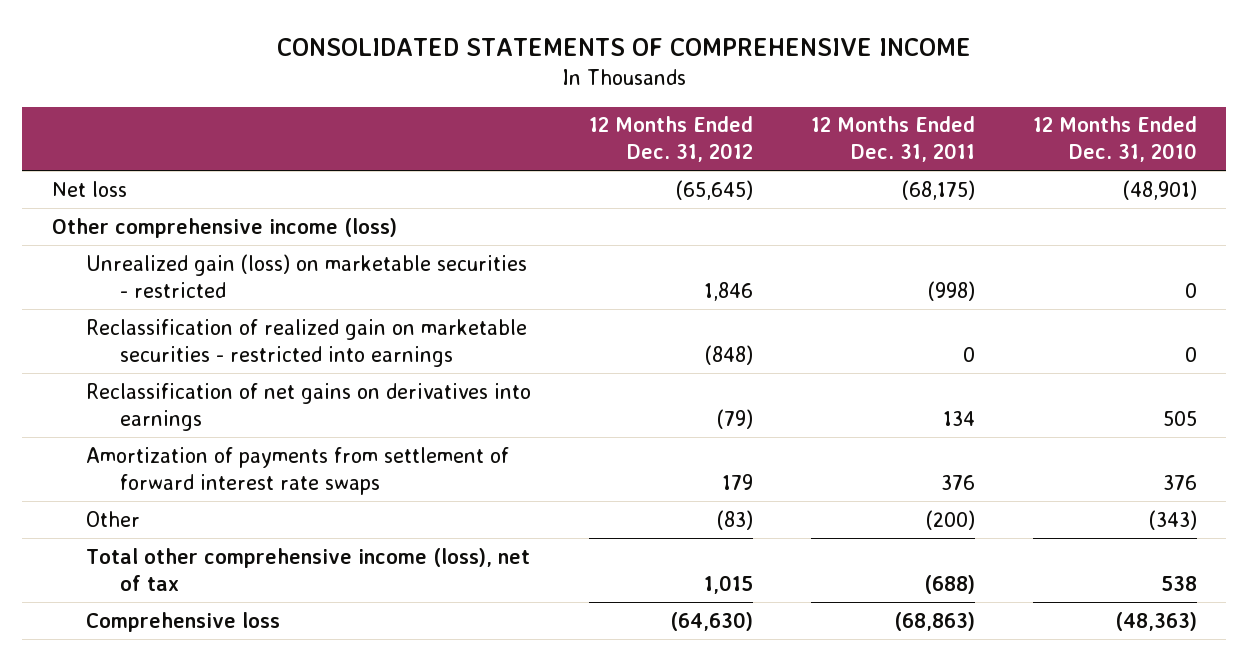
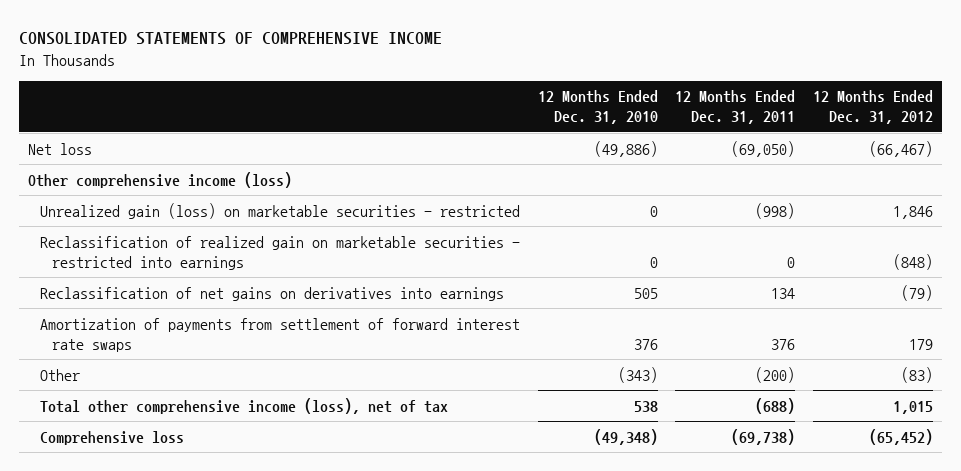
- | 12 Months Ended Dec. 31, 2012 | 12 Months Ended Dec. 31, 2011 | 12 Months Ended Dec. 31, 2010
+ | 12 Months Ended Dec. 31, 2010 | 12 Months Ended Dec. 31, 2011 | 12 Months Ended Dec. 31, 2012
- Net loss | (65,645) | (68,175) | (48,901)
+ Net loss | (49,886) | (69,050) | (66,467)
- Comprehensive loss | (64,630) | (68,863) | (48,363)
+ Comprehensive loss | (49,348) | (69,738) | (65,452)

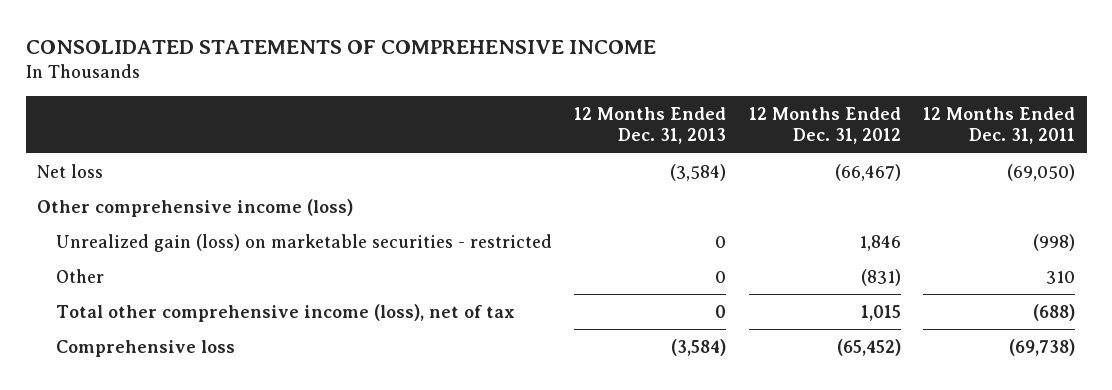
- | 12 Months Ended Dec. 31, 2010 | 12 Months Ended Dec. 31, 2011 | 12 Months Ended Dec. 31, 2012
+ | 12 Months Ended Dec. 31, 2013 | 12 Months Ended Dec. 31, 2012 | 12 Months Ended Dec. 31, 2011
- Reclassification of realized gain on marketable securities - restricted into earnings | 0 | 0 | (848)
- Reclassification of net gains on derivatives into earnings | 505 | 134 | (79)
- Amortization of payments from settlement of forward interest rate swaps | 376 | 376 | 179
- Other | (343) | (200) | (83)
+ Other | 0 | (831) | 310

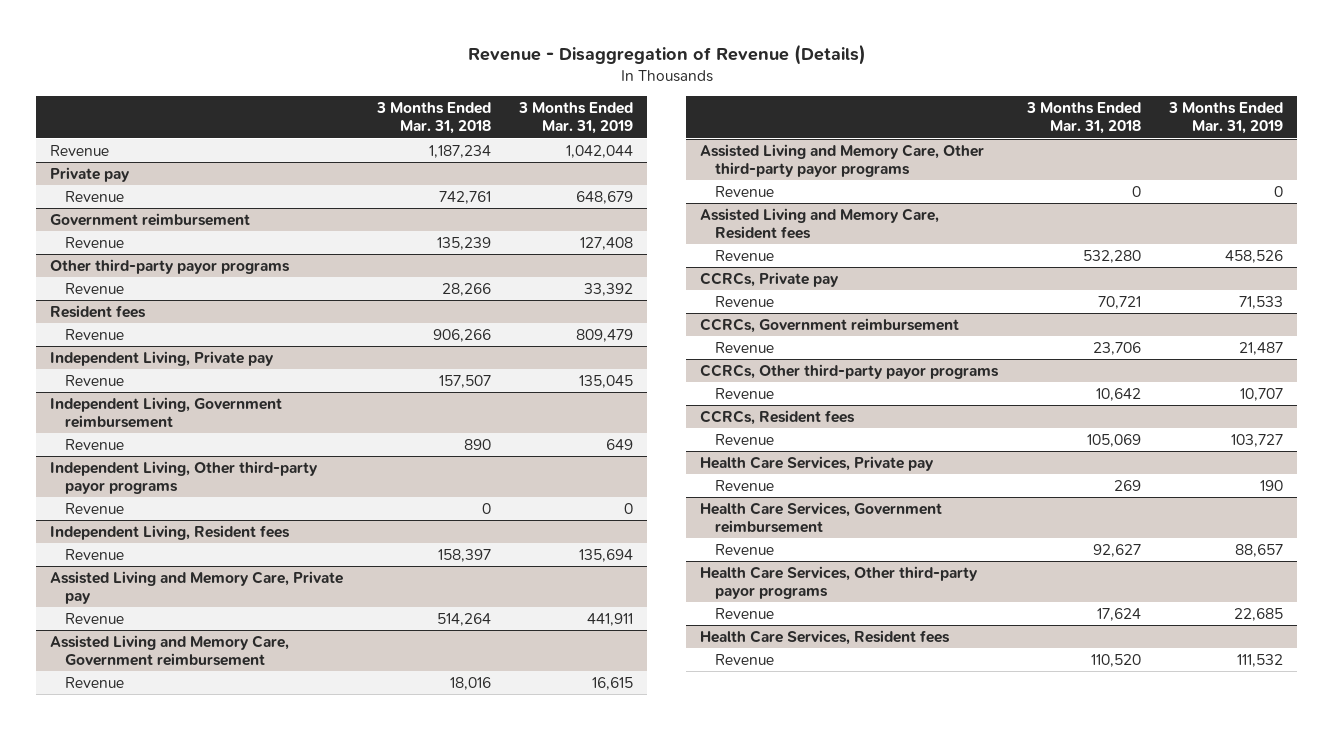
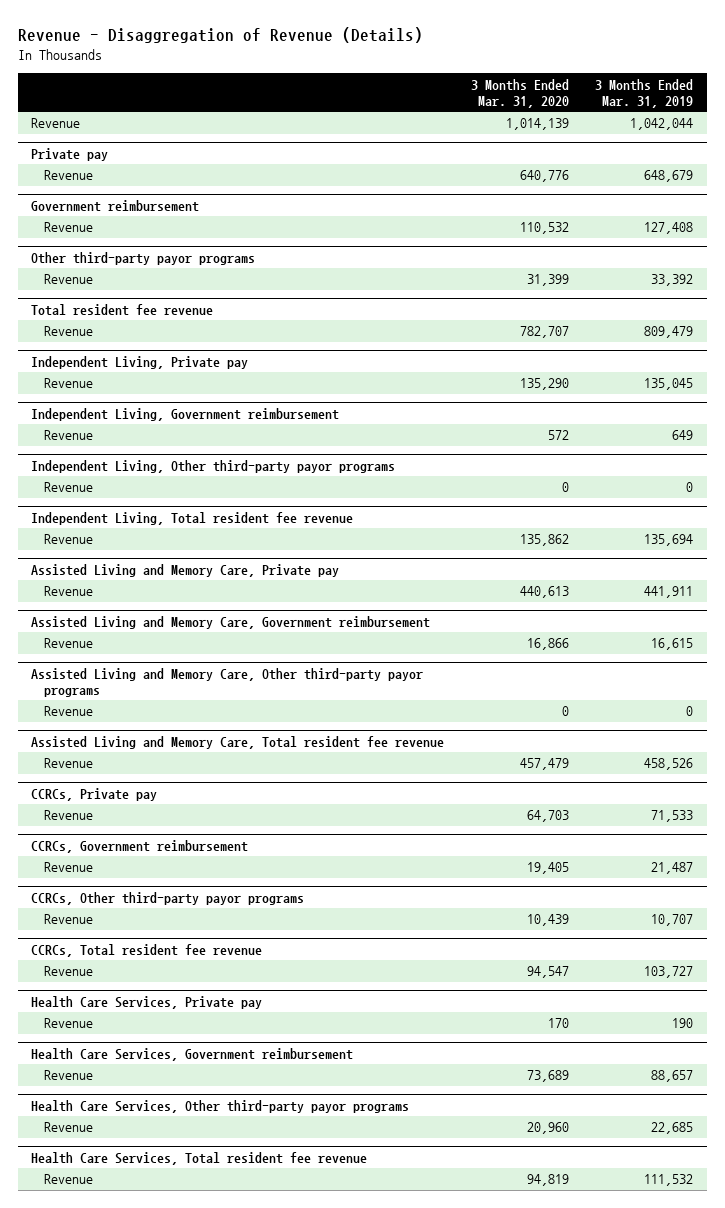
- | 3 Months Ended Mar. 31, 2018 | 3 Months Ended Mar. 31, 2019
+ | 3 Months Ended Mar. 31, 2020 | 3 Months Ended Mar. 31, 2019
- Resident fees
+ Total resident fee revenue
- Independent Living, Resident fees
+ Independent Living, Total resident fee revenue
- Assisted Living and Memory Care, Resident fees
+ Assisted Living and Memory Care, Total resident fee revenue
- CCRCs, Resident fees
+ CCRCs, Total resident fee revenue
- Health Care Services, Resident fees
+ Health Care Services, Total resident fee revenue

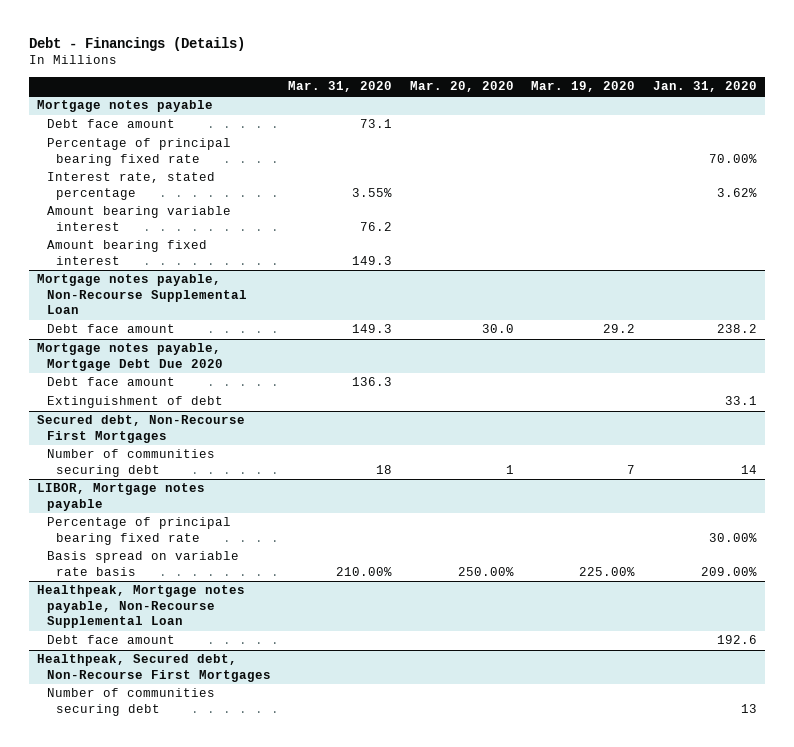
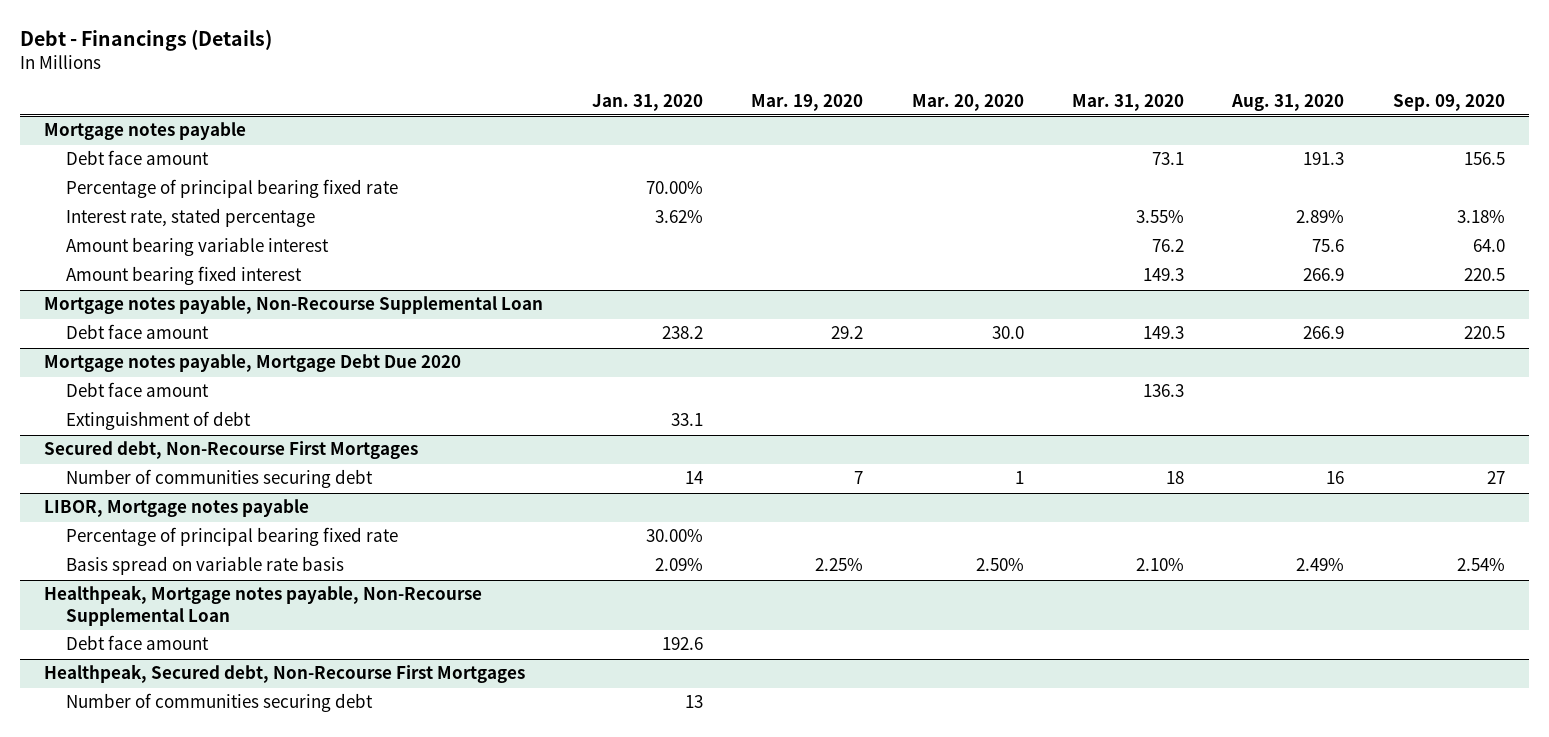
- | Mar. 31, 2020 | Mar. 20, 2020 | Mar. 19, 2020 | Jan. 31, 2020
+ | Jan. 31, 2020 | Mar. 19, 2020 | Mar. 20, 2020 | Mar. 31, 2020 | Aug. 31, 2020 | Sep. 09, 2020
@ LIBOR, Mortgage notes payable
- Basis spread on variable rate basis | 210.00% | 250.00% | 225.00% | 209.00%
+ Basis spread on variable rate basis | 2.09% | 2.25% | 2.50% | 2.10% | 2.49% | 2.54%

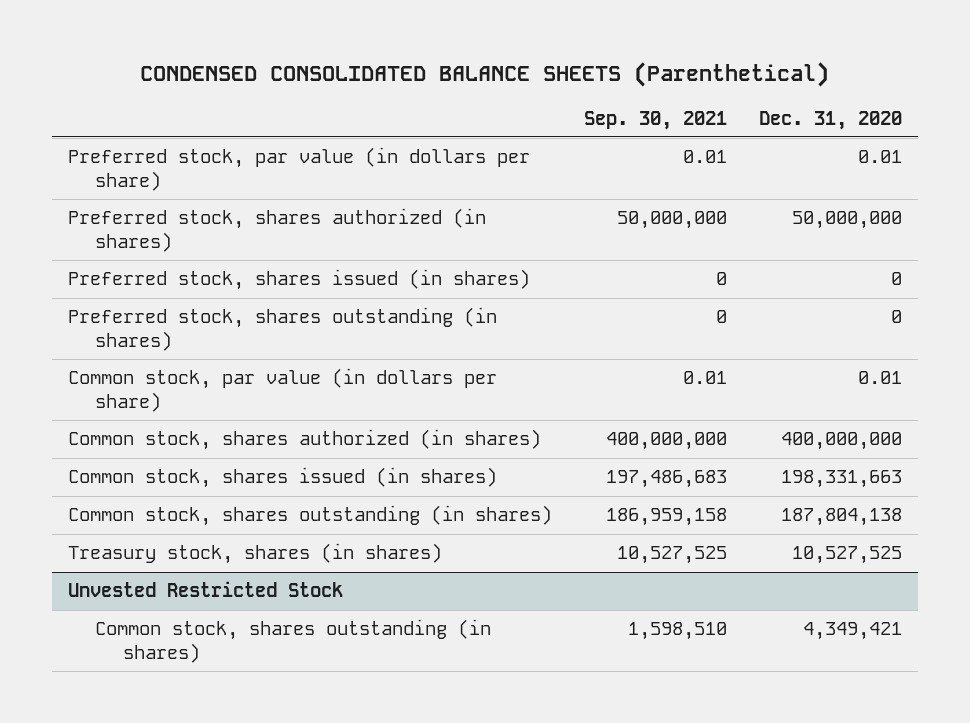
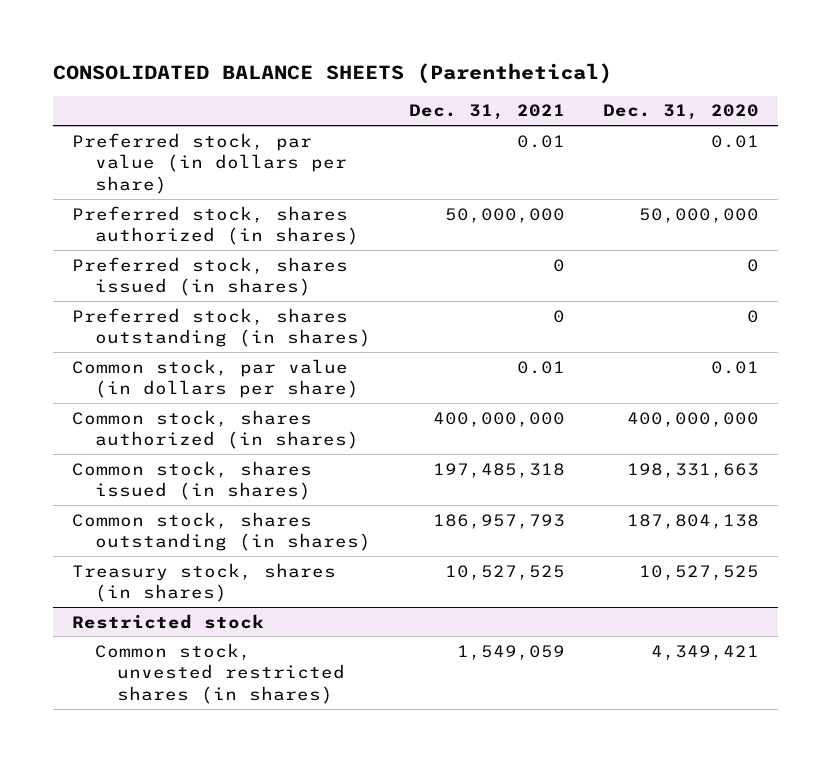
- CONDENSED CONSOLIDATED BALANCE SHEETS (Parenthetical)
+ CONSOLIDATED BALANCE SHEETS (Parenthetical)
- | Sep. 30, 2021 | Dec. 31, 2020
+ | Dec. 31, 2021 | Dec. 31, 2020
- Unvested Restricted Stock
- Common stock, shares outstanding (in shares) | 1,598,510 | 4,349,421
+ Restricted stock
+ Common stock, unvested restricted shares (in shares) | 1,549,059 | 4,349,421

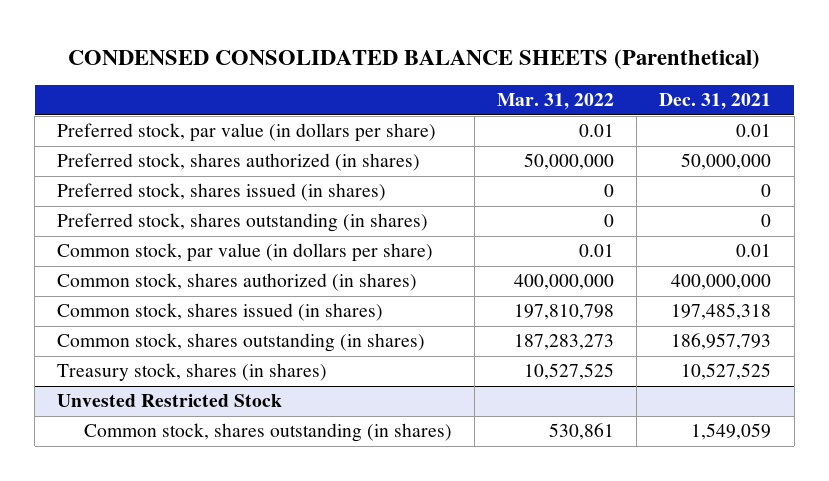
- CONSOLIDATED BALANCE SHEETS (Parenthetical)
+ CONDENSED CONSOLIDATED BALANCE SHEETS (Parenthetical)
- | Dec. 31, 2021 | Dec. 31, 2020
+ | Mar. 31, 2022 | Dec. 31, 2021
- Restricted stock
- Common stock, unvested restricted shares (in shares) | 1,549,059 | 4,349,421
+ Unvested Restricted Stock
+ Common stock, shares outstanding (in shares) | 530,861 | 1,549,059

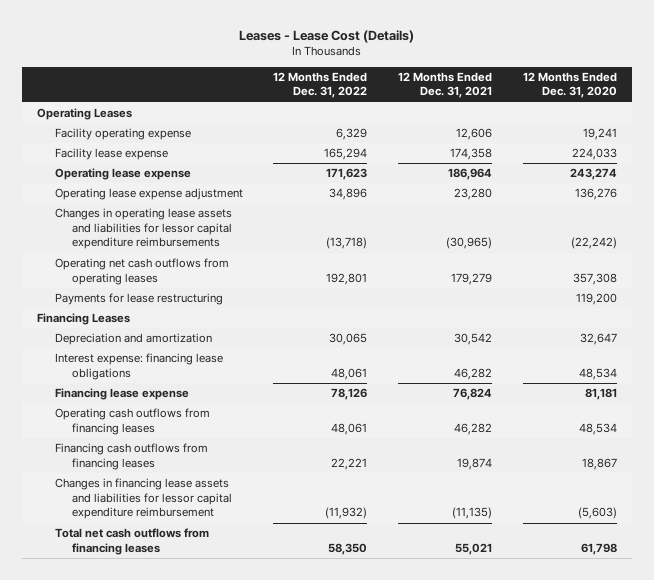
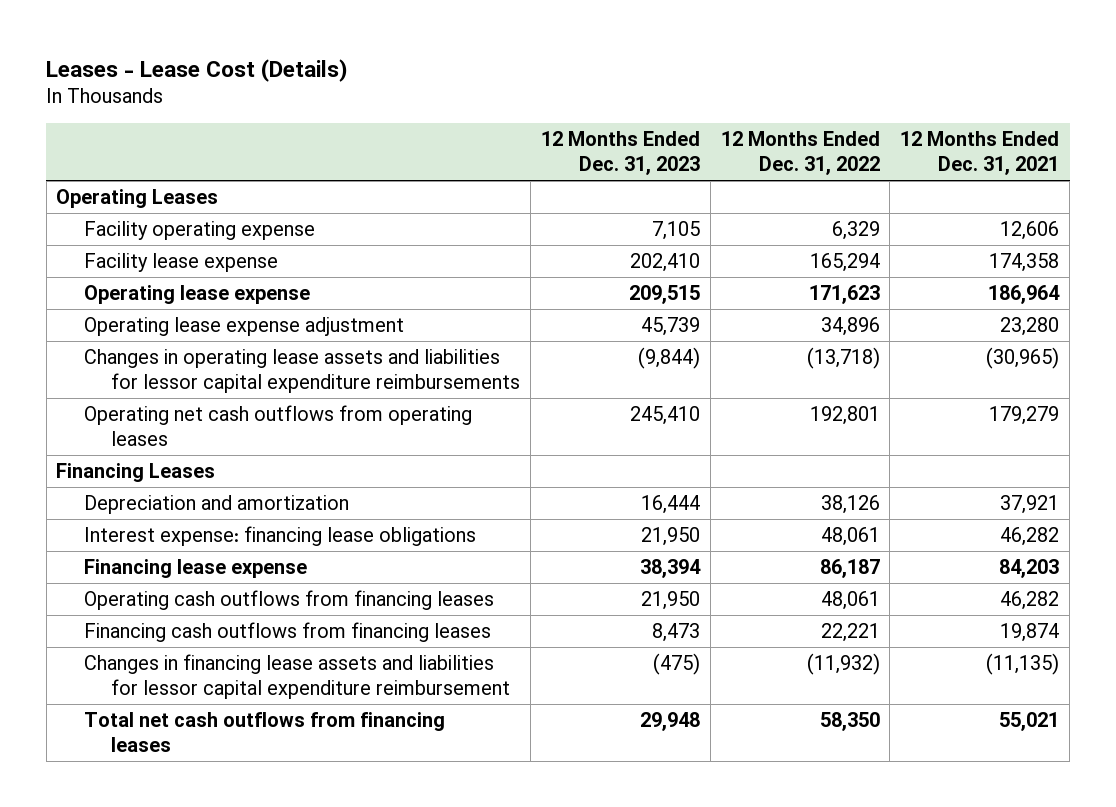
- | 12 Months Ended Dec. 31, 2022 | 12 Months Ended Dec. 31, 2021 | 12 Months Ended Dec. 31, 2020
+ | 12 Months Ended Dec. 31, 2023 | 12 Months Ended Dec. 31, 2022 | 12 Months Ended Dec. 31, 2021
- Payments for lease restructuring | | | 119,200
- Depreciation and amortization | 30,065 | 30,542 | 32,647
+ Depreciation and amortization | 16,444 | 38,126 | 37,921
- Financing lease expense | 78,126 | 76,824 | 81,181
+ Financing lease expense | 38,394 | 86,187 | 84,203

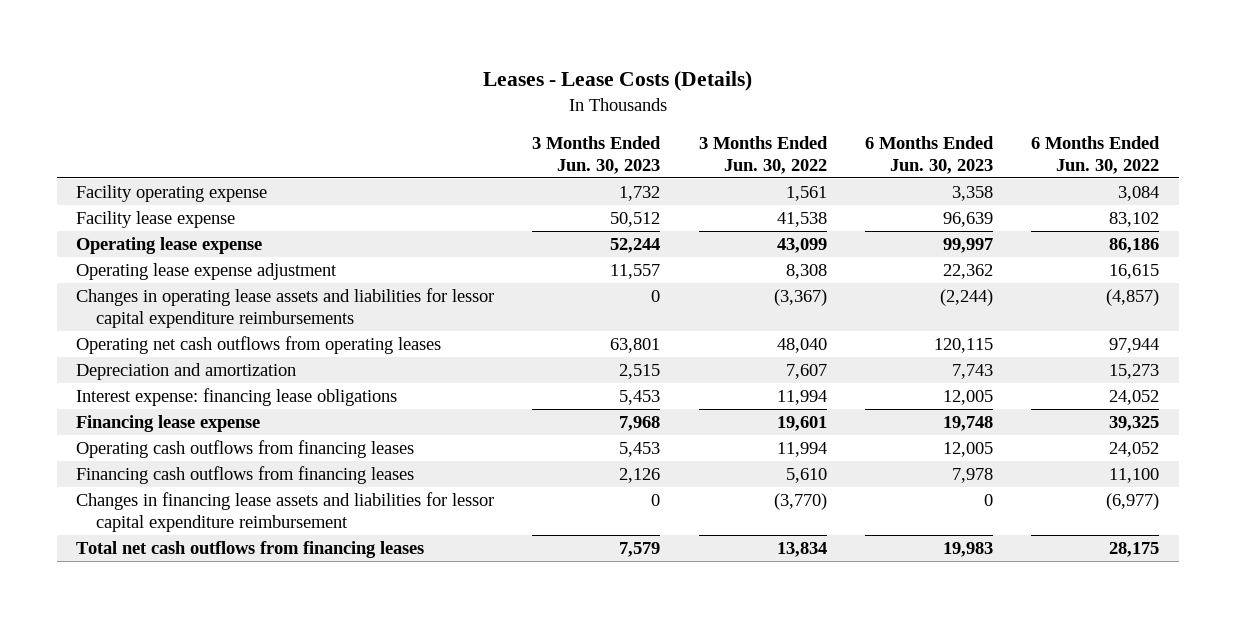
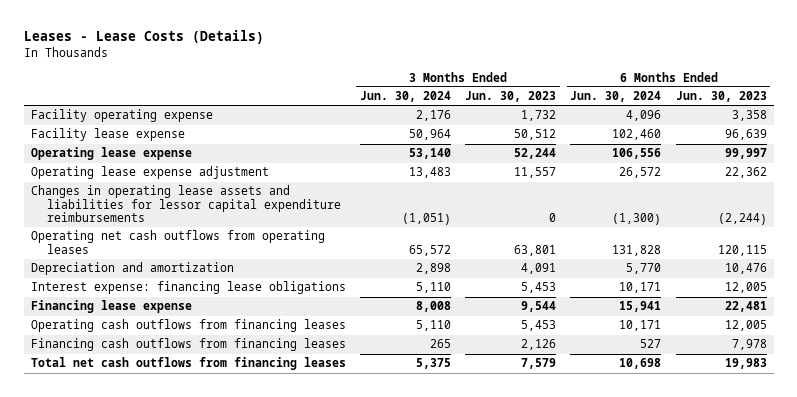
- | 3 Months Ended Jun. 30, 2023 | 3 Months Ended Jun. 30, 2022 | 6 Months Ended Jun. 30, 2023 | 6 Months Ended Jun. 30, 2022
+ | 3 Months Ended Jun. 30, 2024 | 3 Months Ended Jun. 30, 2023 | 6 Months Ended Jun. 30, 2024 | 6 Months Ended Jun. 30, 2023
- Depreciation and amortization | 2,515 | 7,607 | 7,743 | 15,273
+ Depreciation and amortization | 2,898 | 4,091 | 5,770 | 10,476
- Financing lease expense | 7,968 | 19,601 | 19,748 | 39,325
+ Financing lease expense | 8,008 | 9,544 | 15,941 | 22,481
- Changes in financing lease assets and liabilities for lessor capital expenditure reimbursement | 0 | (3,770) | 0 | (6,977)

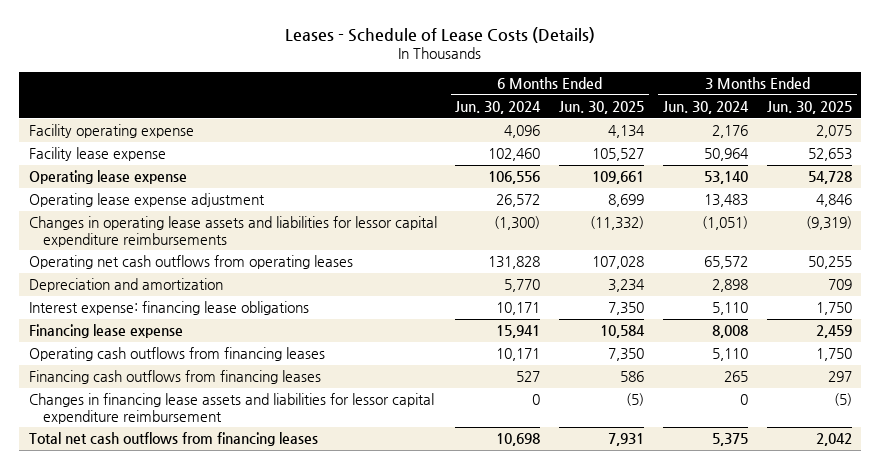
- Leases - Lease Costs (Details)
+ Leases - Schedule of Lease Costs (Details)
- | 3 Months Ended Jun. 30, 2024 | 3 Months Ended Jun. 30, 2023 | 6 Months Ended Jun. 30, 2024 | 6 Months Ended Jun. 30, 2023
+ | 6 Months Ended Jun. 30, 2024 | 6 Months Ended Jun. 30, 2025 | 3 Months Ended Jun. 30, 2024 | 3 Months Ended Jun. 30, 2025
+ Changes in financing lease assets and liabilities for lessor capital expenditure reimbursement | 0 | (5) | 0 | (5)

